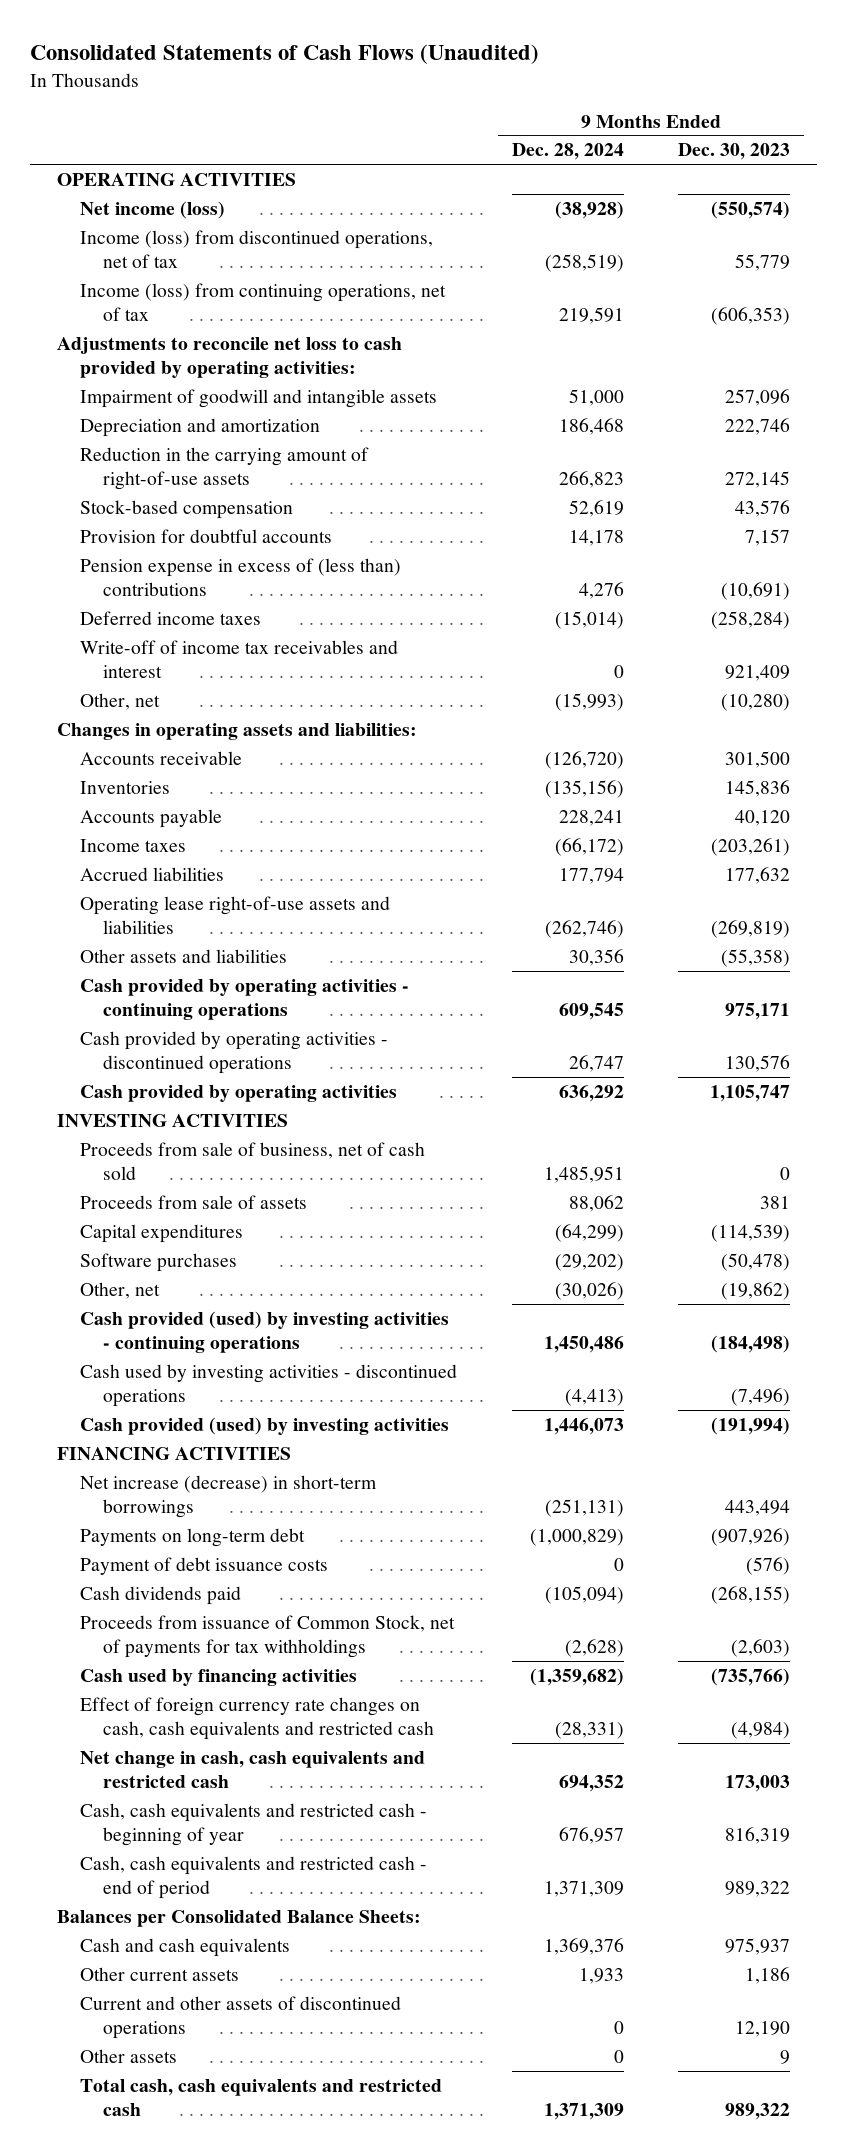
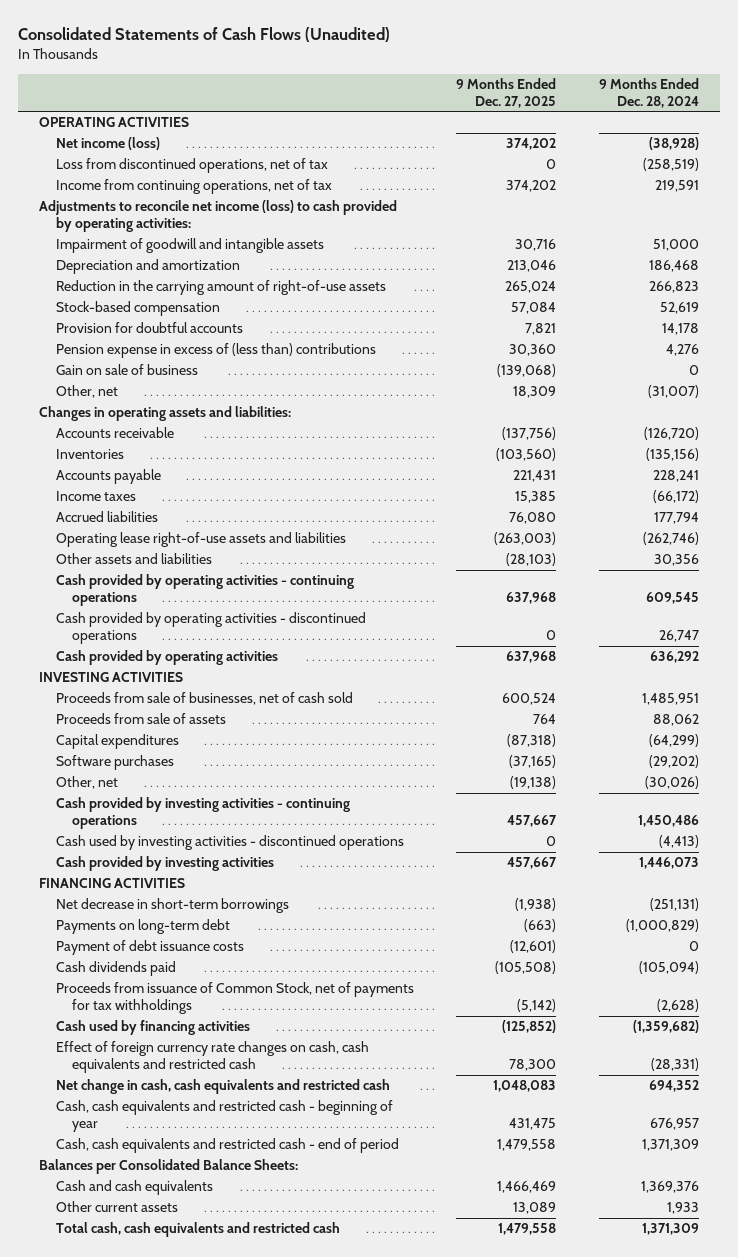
- | 9 Months Ended Dec. 28, 2024 | 9 Months Ended Dec. 30, 2023
+ | 9 Months Ended Dec. 27, 2025 | 9 Months Ended Dec. 28, 2024
- Income (loss) from discontinued operations, net of tax | (258,519) | 55,779
- Income (loss) from continuing operations, net of tax | 219,591 | (606,353)
- Adjustments to reconcile net loss to cash provided by operating activities:
+ Loss from discontinued operations, net of tax | 0 | (258,519)
+ Income from continuing operations, net of tax | 374,202 | 219,591
+ Adjustments to reconcile net income (loss) to cash provided by operating activities:
- Deferred income taxes | (15,014) | (258,284)
- Write-off of income tax receivables and interest | 0 | 921,409
- Other, net | (15,993) | (10,280)
+ Gain on sale of business | (139,068) | 0
+ Other, net | 18,309 | (31,007)
- Proceeds from sale of business, net of cash sold | 1,485,951 | 0
+ Proceeds from sale of businesses, net of cash sold | 600,524 | 1,485,951
- Cash provided (used) by investing activities - continuing operations | 1,450,486 | (184,498)
+ Cash provided by investing activities - continuing operations | 457,667 | 1,450,486
- Cash provided (used) by investing activities | 1,446,073 | (191,994)
+ Cash provided by investing activities | 457,667 | 1,446,073
- Net increase (decrease) in short-term borrowings | (251,131) | 443,494
+ Net decrease in short-term borrowings | (1,938) | (251,131)
- Current and other assets of discontinued operations | 0 | 12,190
- Other assets | 0 | 9

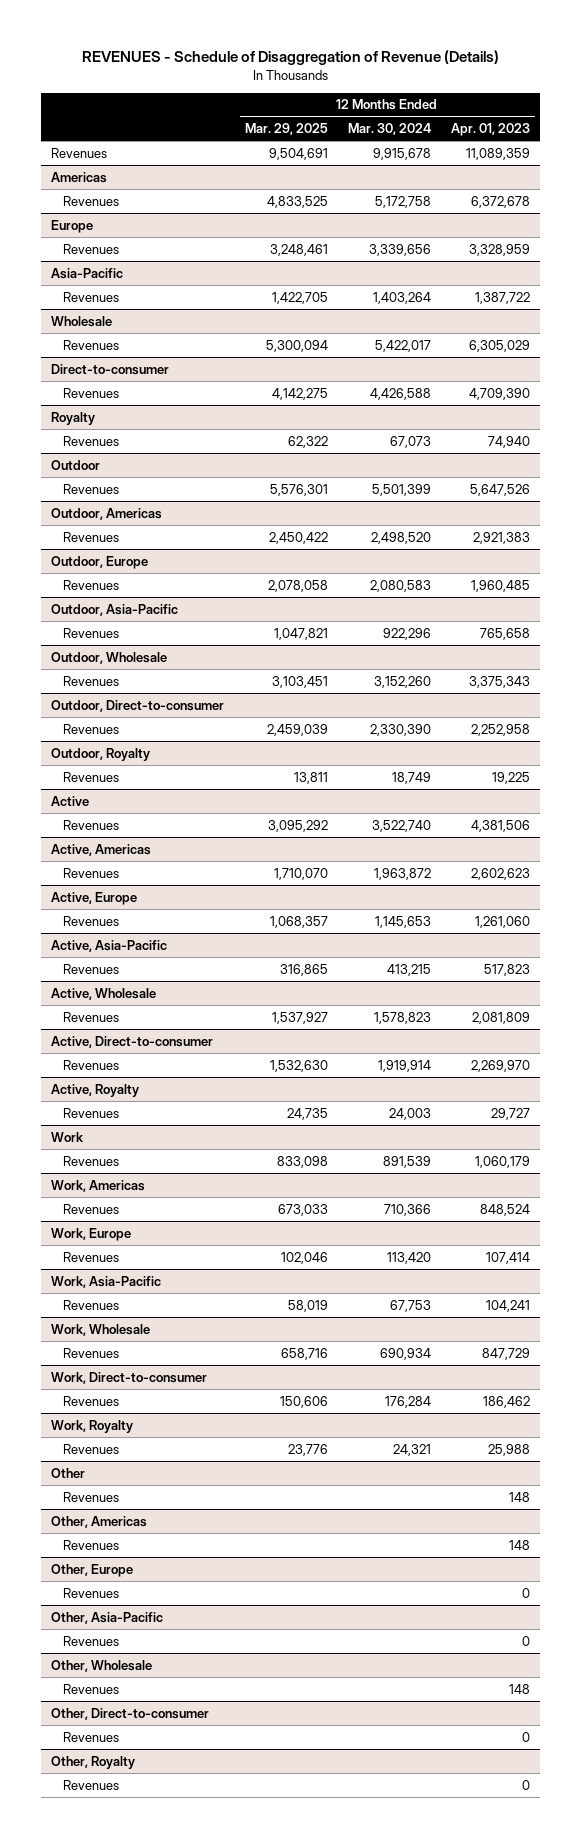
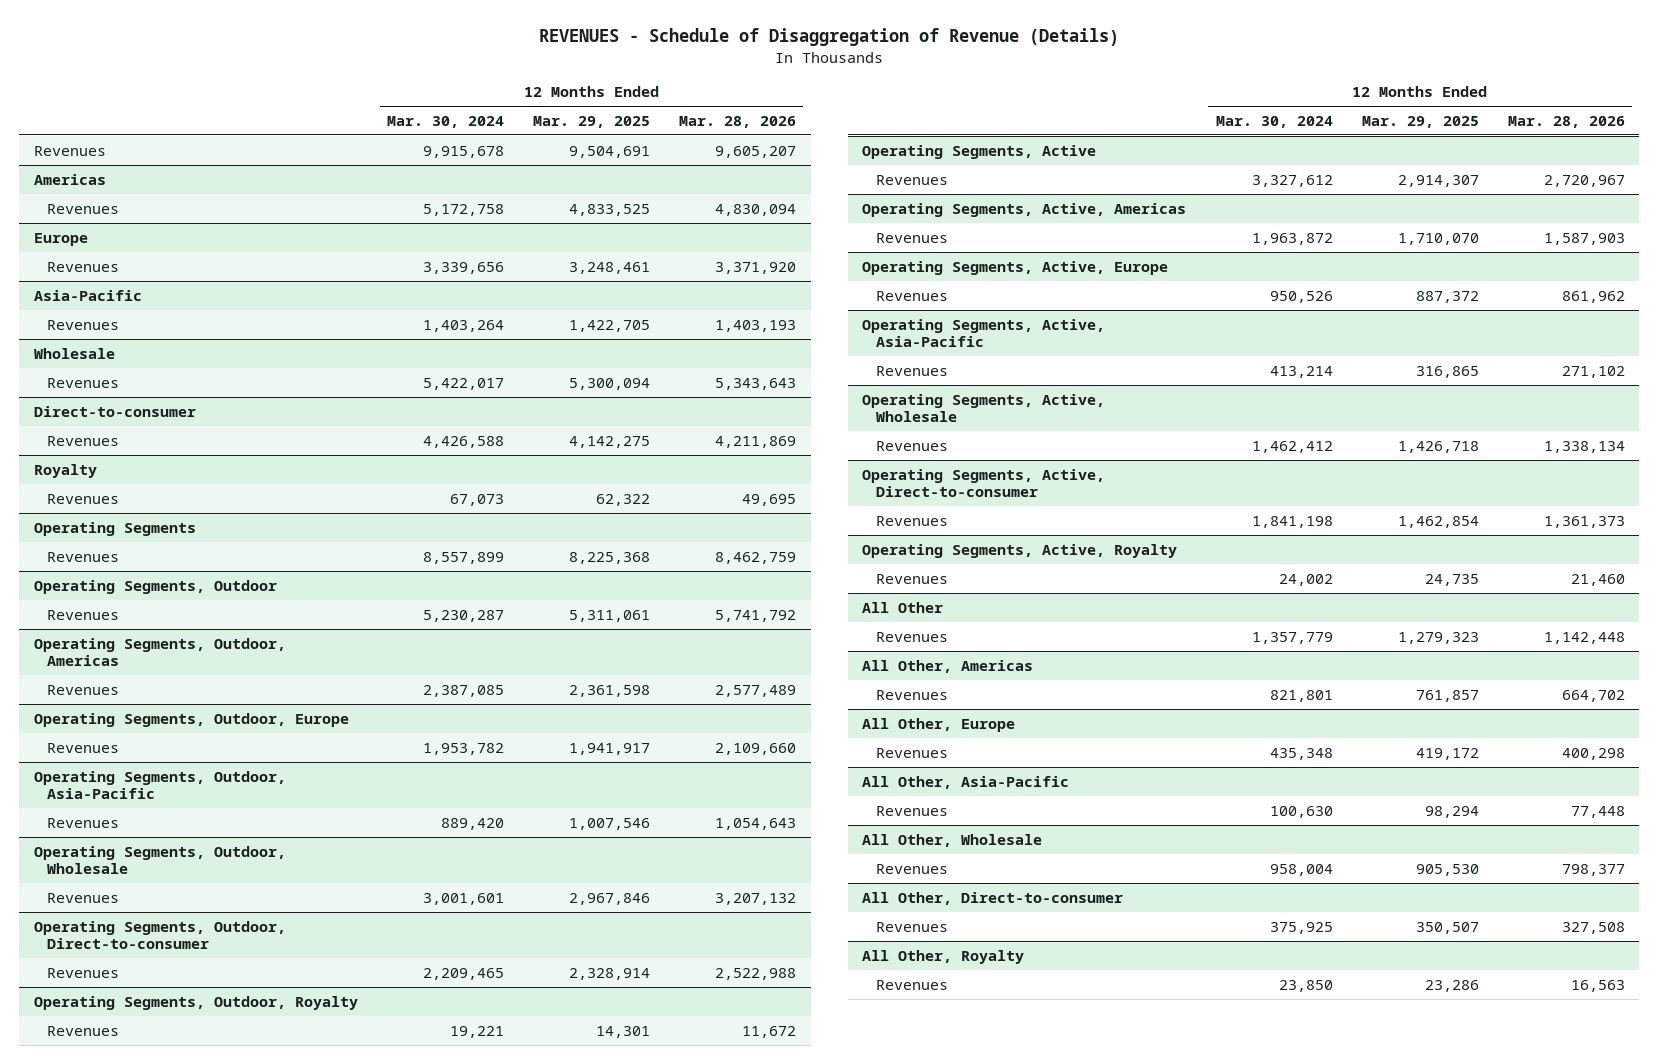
- | 12 Months Ended Mar. 29, 2025 | 12 Months Ended Mar. 30, 2024 | 12 Months Ended Apr. 01, 2023
+ | 12 Months Ended Mar. 30, 2024 | 12 Months Ended Mar. 29, 2025 | 12 Months Ended Mar. 28, 2026
- Outdoor
- Revenues | 5,576,301 | 5,501,399 | 5,647,526
- Outdoor, Americas
- Revenues | 2,450,422 | 2,498,520 | 2,921,383
- Outdoor, Europe
- Revenues | 2,078,058 | 2,080,583 | 1,960,485
- Outdoor, Asia-Pacific
- Revenues | 1,047,821 | 922,296 | 765,658
- Outdoor, Wholesale
- Revenues | 3,103,451 | 3,152,260 | 3,375,343
- Outdoor, Direct-to-consumer
- Revenues | 2,459,039 | 2,330,390 | 2,252,958
- Outdoor, Royalty
- Revenues | 13,811 | 18,749 | 19,225
- Active
- Revenues | 3,095,292 | 3,522,740 | 4,381,506
- Active, Americas
+ Operating Segments
+ Revenues | 8,557,899 | 8,225,368 | 8,462,759
+ Operating Segments, Outdoor
+ Revenues | 5,230,287 | 5,311,061 | 5,741,792
+ Operating Segments, Outdoor, Americas
+ Revenues | 2,387,085 | 2,361,598 | 2,577,489
+ Operating Segments, Outdoor, Europe
+ Revenues | 1,953,782 | 1,941,917 | 2,109,660
+ Operating Segments, Outdoor, Asia-Pacific
+ Revenues | 889,420 | 1,007,546 | 1,054,643
+ Operating Segments, Outdoor, Wholesale
+ Revenues | 3,001,601 | 2,967,846 | 3,207,132
+ Operating Segments, Outdoor, Direct-to-consumer
+ Revenues | 2,209,465 | 2,328,914 | 2,522,988
+ Operating Segments, Outdoor, Royalty
+ Revenues | 19,221 | 14,301 | 11,672
+ Operating Segments, Active
+ Revenues | 3,327,612 | 2,914,307 | 2,720,967
+ Operating Segments, Active, Americas
- Active, Europe
- Revenues | 1,068,357 | 1,145,653 | 1,261,060
- Active, Asia-Pacific
- Revenues | 316,865 | 413,215 | 517,823
- Active, Wholesale
- Revenues | 1,537,927 | 1,578,823 | 2,081,809
- Active, Direct-to-consumer
- Revenues | 1,532,630 | 1,919,914 | 2,269,970
- Active, Royalty
- Revenues | 24,735 | 24,003 | 29,727
- Work
- Revenues | 833,098 | 891,539 | 1,060,179
- Work, Americas
- Revenues | 673,033 | 710,366 | 848,524
- Work, Europe
- Revenues | 102,046 | 113,420 | 107,414
- Work, Asia-Pacific
- Revenues | 58,019 | 67,753 | 104,241
- Work, Wholesale
- Revenues | 658,716 | 690,934 | 847,729
- Work, Direct-to-consumer
- Revenues | 150,606 | 176,284 | 186,462
- Work, Royalty
- Revenues | 23,776 | 24,321 | 25,988
- Other
- Revenues | | | 148
- Other, Americas
- Revenues | | | 148
- Other, Europe
- Revenues | | | 0
- Other, Asia-Pacific
- Revenues | | | 0
- Other, Wholesale
- Revenues | | | 148
- Other, Direct-to-consumer
- Revenues | | | 0
- Other, Royalty
- Revenues | | | 0
+ Operating Segments, Active, Europe
+ Revenues | 950,526 | 887,372 | 861,962
+ Operating Segments, Active, Asia-Pacific
+ Revenues | 413,214 | 316,865 | 271,102
+ Operating Segments, Active, Wholesale
+ Revenues | 1,462,412 | 1,426,718 | 1,338,134
+ Operating Segments, Active, Direct-to-consumer
+ Revenues | 1,841,198 | 1,462,854 | 1,361,373
+ Operating Segments, Active, Royalty
+ Revenues | 24,002 | 24,735 | 21,460
+ All Other
+ Revenues | 1,357,779 | 1,279,323 | 1,142,448
+ All Other, Americas
+ Revenues | 821,801 | 761,857 | 664,702
+ All Other, Europe
+ Revenues | 435,348 | 419,172 | 400,298
+ All Other, Asia-Pacific
+ Revenues | 100,630 | 98,294 | 77,448
+ All Other, Wholesale
+ Revenues | 958,004 | 905,530 | 798,377
+ All Other, Direct-to-consumer
+ Revenues | 375,925 | 350,507 | 327,508
+ All Other, Royalty
+ Revenues | 23,850 | 23,286 | 16,563

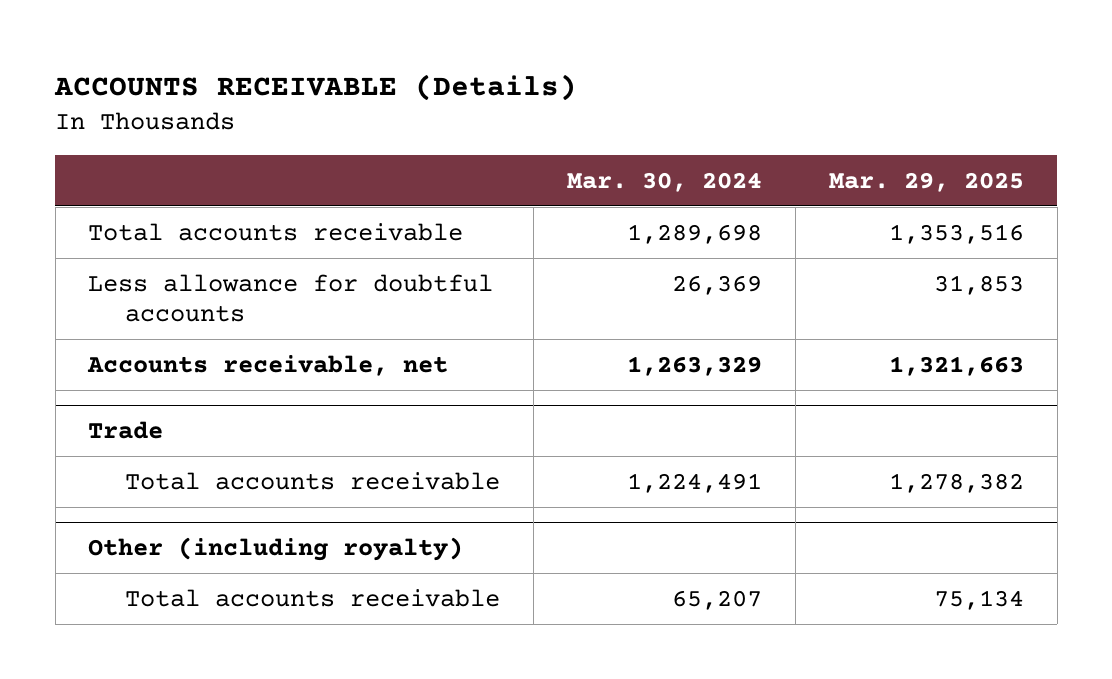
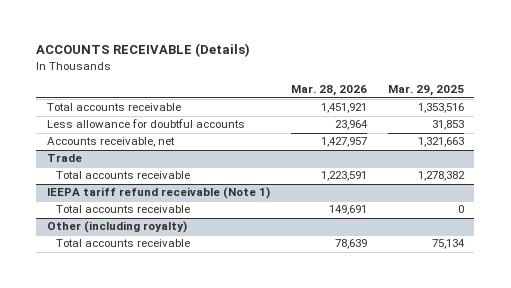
- | Mar. 30, 2024 | Mar. 29, 2025
+ | Mar. 28, 2026 | Mar. 29, 2025
+ IEEPA tariff refund receivable (Note 1)
+ Total accounts receivable | 149,691 | 0

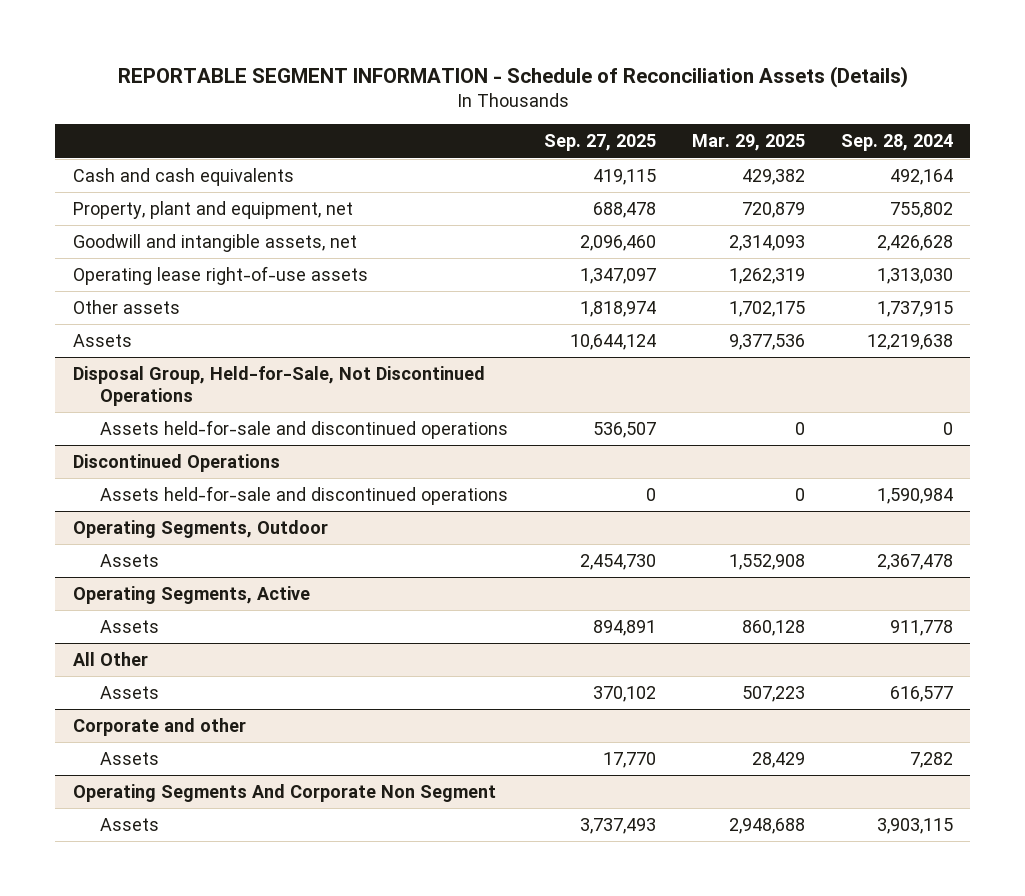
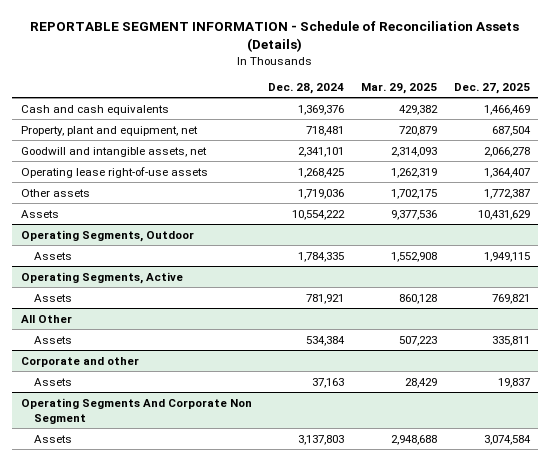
- | Sep. 27, 2025 | Mar. 29, 2025 | Sep. 28, 2024
+ | Dec. 28, 2024 | Mar. 29, 2025 | Dec. 27, 2025
- Disposal Group, Held-for-Sale, Not Discontinued Operations
- Assets held-for-sale and discontinued operations | 536,507 | 0 | 0
- Discontinued Operations
- Assets held-for-sale and discontinued operations | 0 | 0 | 1,590,984

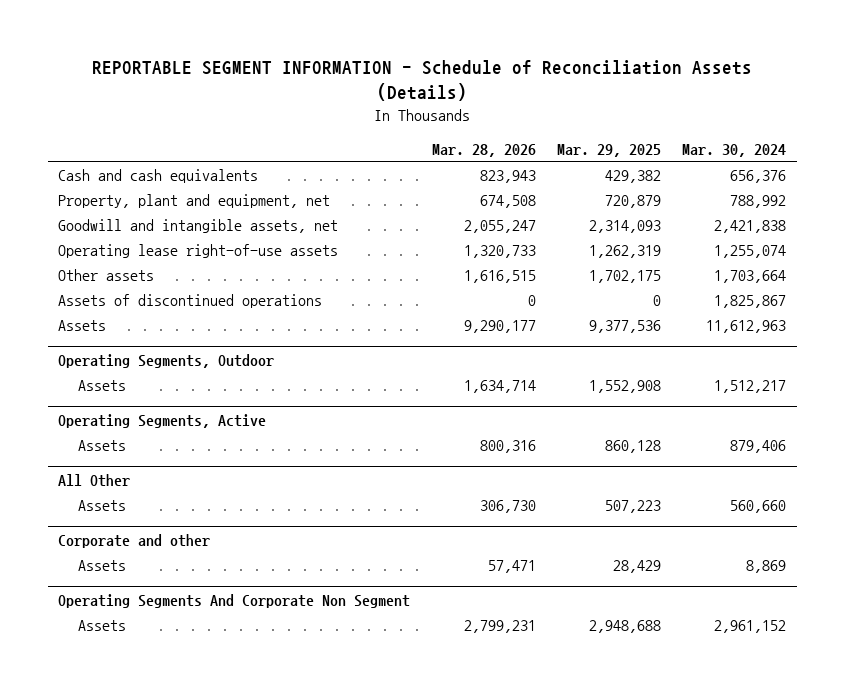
- | Dec. 28, 2024 | Mar. 29, 2025 | Dec. 27, 2025
+ | Mar. 28, 2026 | Mar. 29, 2025 | Mar. 30, 2024
+ Assets of discontinued operations | 0 | 0 | 1,825,867

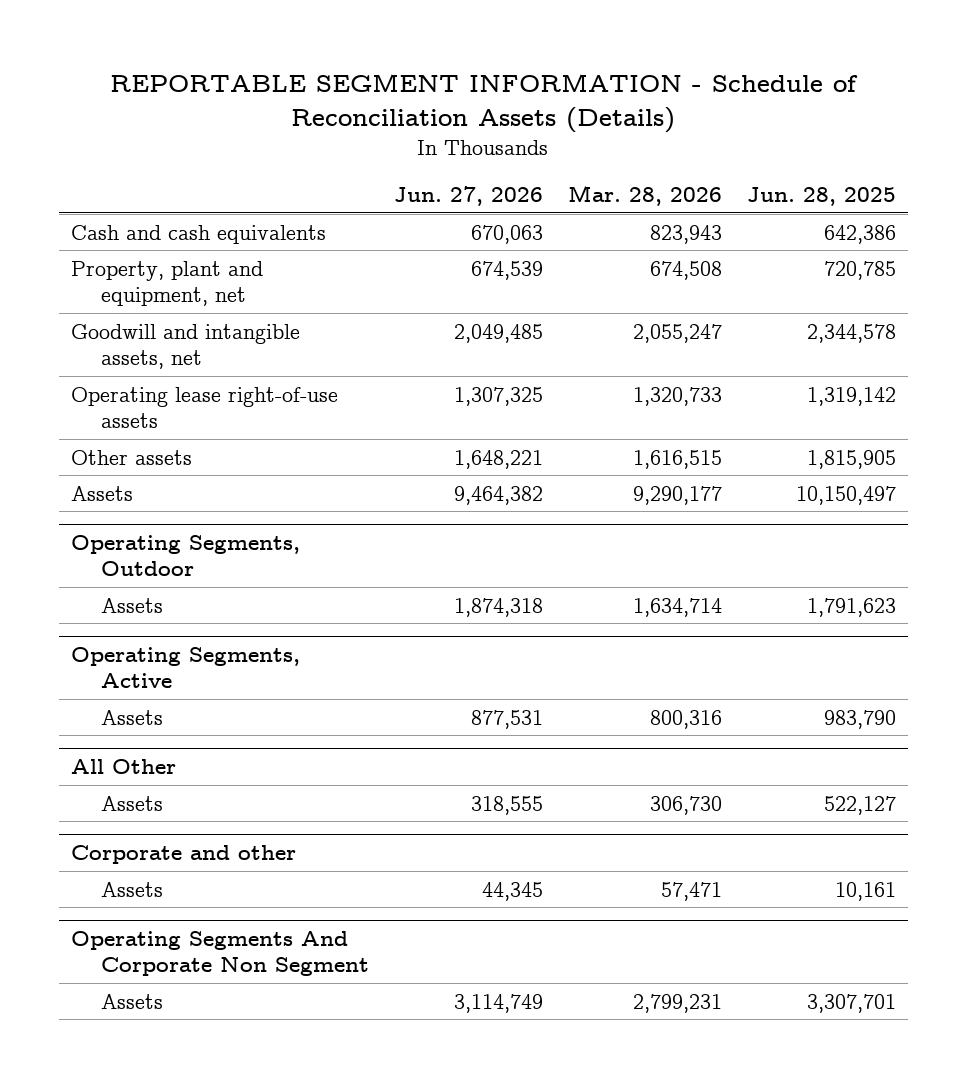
- | Mar. 28, 2026 | Mar. 29, 2025 | Mar. 30, 2024
+ | Jun. 27, 2026 | Mar. 28, 2026 | Jun. 28, 2025
- Assets of discontinued operations | 0 | 0 | 1,825,867

